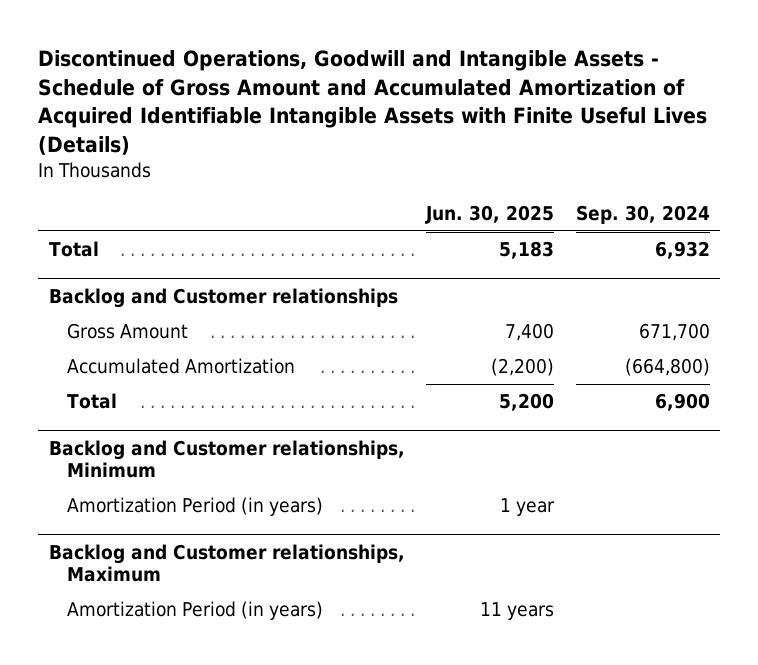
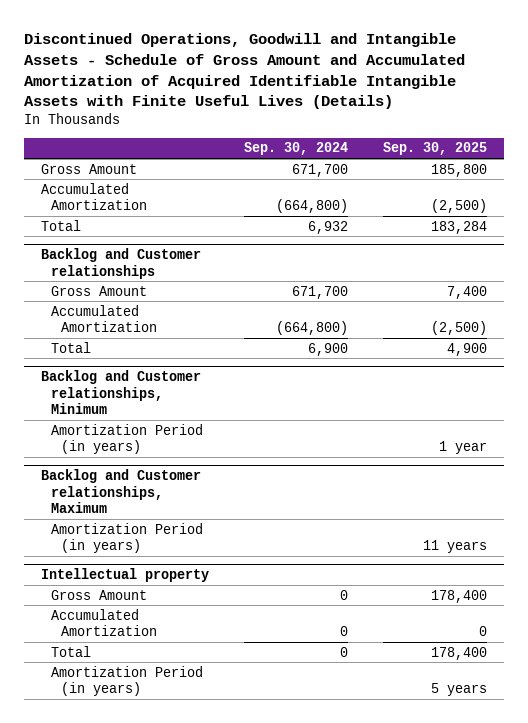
- | Jun. 30, 2025 | Sep. 30, 2024
+ | Sep. 30, 2024 | Sep. 30, 2025
+ Gross Amount | 671,700 | 185,800
+ Accumulated Amortization | (664,800) | (2,500)
+ Intellectual property
+ Gross Amount | 0 | 178,400
+ Accumulated Amortization | 0 | 0
+ Total | 0 | 178,400
+ Amortization Period (in years) | | 5 years

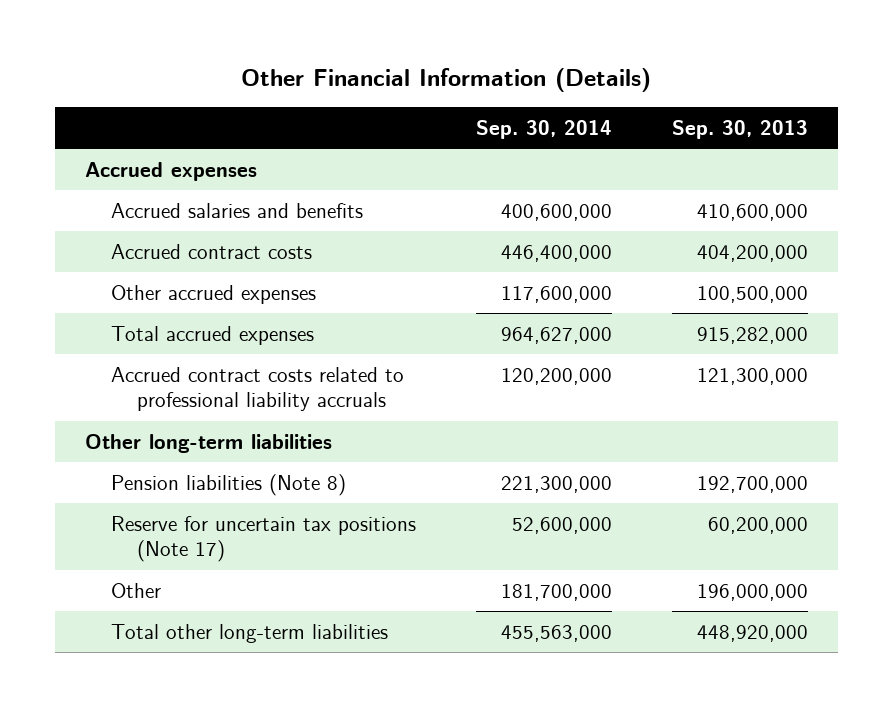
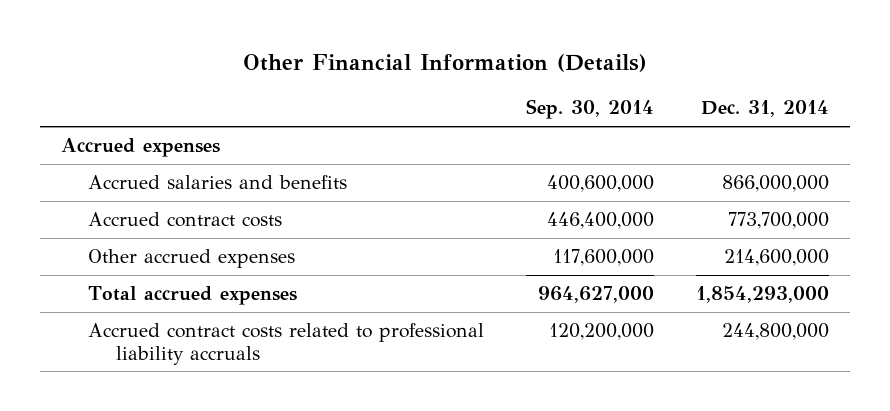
- | Sep. 30, 2014 | Sep. 30, 2013
+ | Sep. 30, 2014 | Dec. 31, 2014
- Other long-term liabilities
- Pension liabilities (Note 8) | 221,300,000 | 192,700,000
- Reserve for uncertain tax positions (Note 17) | 52,600,000 | 60,200,000
- Other | 181,700,000 | 196,000,000
- Total other long-term liabilities | 455,563,000 | 448,920,000

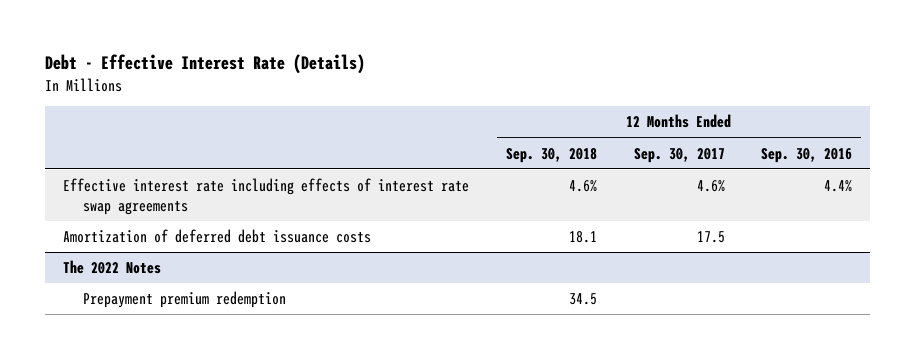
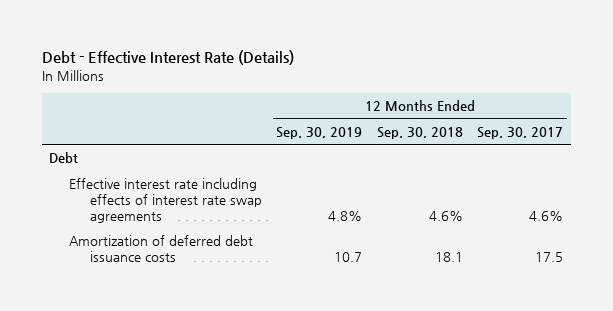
- | 12 Months Ended Sep. 30, 2018 | 12 Months Ended Sep. 30, 2017 | 12 Months Ended Sep. 30, 2016
+ | 12 Months Ended Sep. 30, 2019 | 12 Months Ended Sep. 30, 2018 | 12 Months Ended Sep. 30, 2017
+ Debt
- The 2022 Notes
- Prepayment premium redemption | 34.5 | |

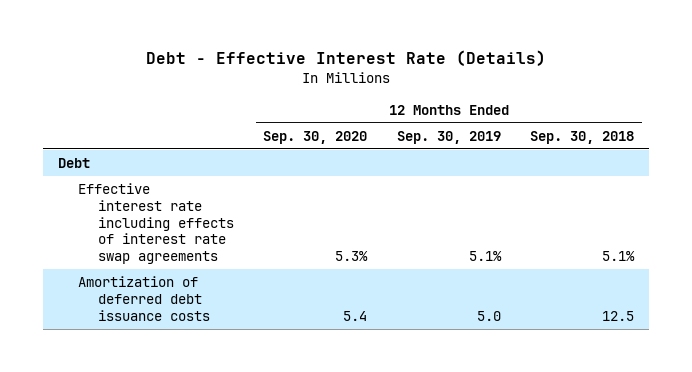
- | 12 Months Ended Sep. 30, 2019 | 12 Months Ended Sep. 30, 2018 | 12 Months Ended Sep. 30, 2017
+ | 12 Months Ended Sep. 30, 2020 | 12 Months Ended Sep. 30, 2019 | 12 Months Ended Sep. 30, 2018
- Effective interest rate including effects of interest rate swap agreements | 4.8% | 4.6% | 4.6%
- Amortization of deferred debt issuance costs | 10.7 | 18.1 | 17.5
+ Effective interest rate including effects of interest rate swap agreements | 5.3% | 5.1% | 5.1%
+ Amortization of deferred debt issuance costs | 5.4 | 5.0 | 12.5

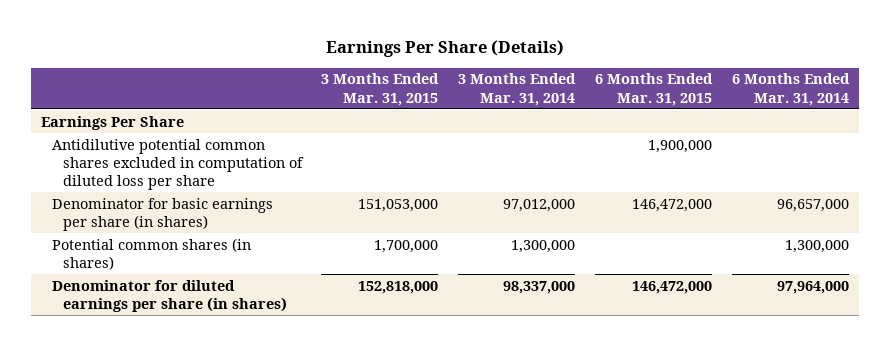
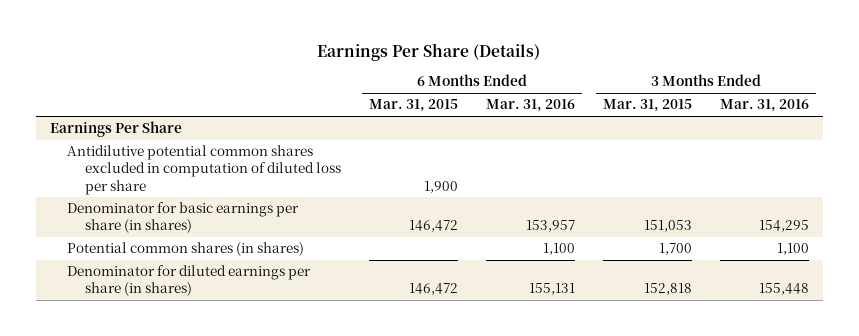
- | 3 Months Ended Mar. 31, 2015 | 3 Months Ended Mar. 31, 2014 | 6 Months Ended Mar. 31, 2015 | 6 Months Ended Mar. 31, 2014
+ | 6 Months Ended Mar. 31, 2015 | 6 Months Ended Mar. 31, 2016 | 3 Months Ended Mar. 31, 2015 | 3 Months Ended Mar. 31, 2016
- Antidilutive potential common shares excluded in computation of diluted loss per share | | | 1,900,000 |
- Denominator for basic earnings per share (in shares) | 151,053,000 | 97,012,000 | 146,472,000 | 96,657,000
- Potential common shares (in shares) | 1,700,000 | 1,300,000 | | 1,300,000
- Denominator for diluted earnings per share (in shares) | 152,818,000 | 98,337,000 | 146,472,000 | 97,964,000
+ Antidilutive potential common shares excluded in computation of diluted loss per share | 1,900 | | |
+ Denominator for basic earnings per share (in shares) | 146,472 | 153,957 | 151,053 | 154,295
+ Potential common shares (in shares) | | 1,100 | 1,700 | 1,100
+ Denominator for diluted earnings per share (in shares) | 146,472 | 155,131 | 152,818 | 155,448

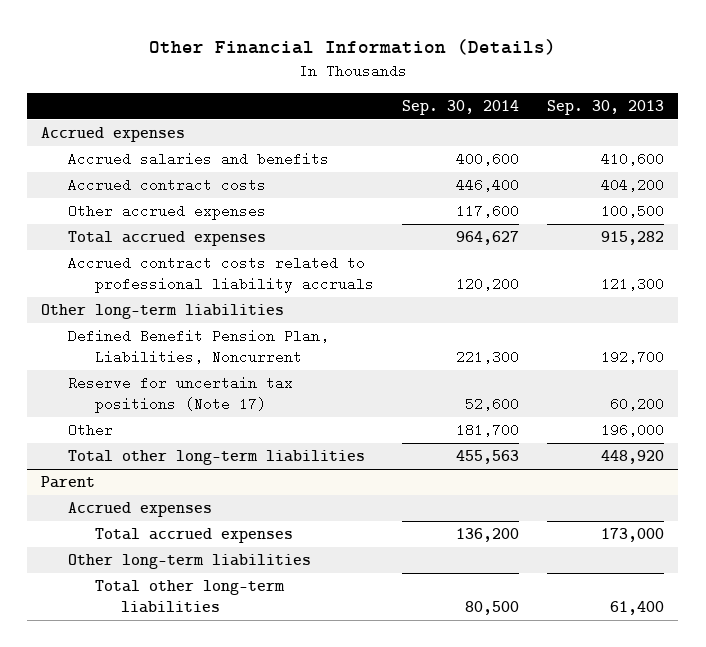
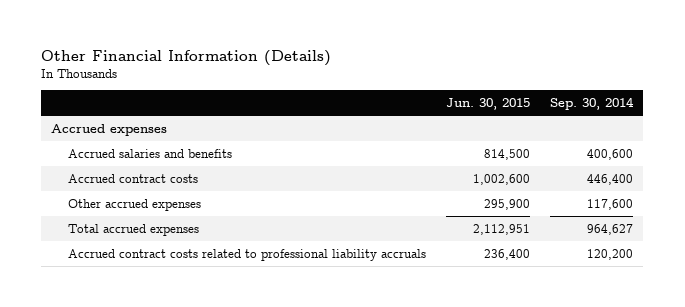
- | Sep. 30, 2014 | Sep. 30, 2013
+ | Jun. 30, 2015 | Sep. 30, 2014
- Other long-term liabilities
- Defined Benefit Pension Plan, Liabilities, Noncurrent | 221,300 | 192,700
- Reserve for uncertain tax positions (Note 17) | 52,600 | 60,200
- Other | 181,700 | 196,000
- Total other long-term liabilities | 455,563 | 448,920
- Parent
- Accrued expenses
- Total accrued expenses | 136,200 | 173,000
- Other long-term liabilities
- Total other long-term liabilities | 80,500 | 61,400

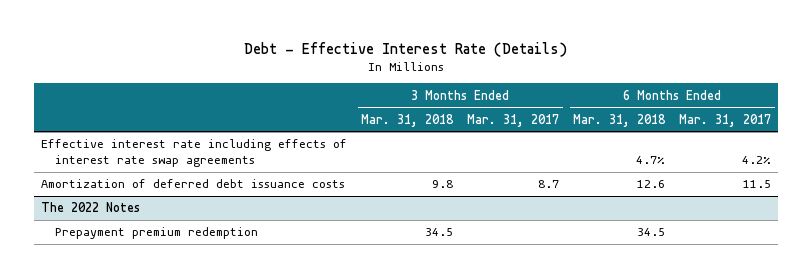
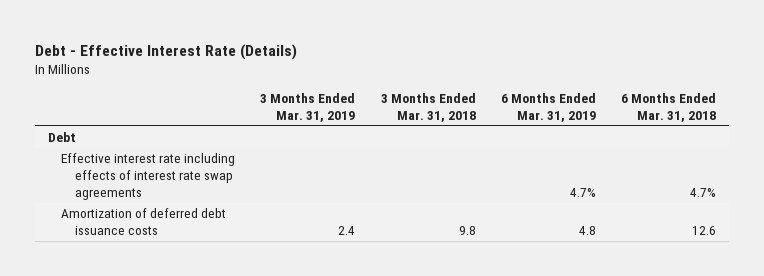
- | 3 Months Ended Mar. 31, 2018 | 3 Months Ended Mar. 31, 2017 | 6 Months Ended Mar. 31, 2018 | 6 Months Ended Mar. 31, 2017
+ | 3 Months Ended Mar. 31, 2019 | 3 Months Ended Mar. 31, 2018 | 6 Months Ended Mar. 31, 2019 | 6 Months Ended Mar. 31, 2018
+ Debt
- The 2022 Notes
- Prepayment premium redemption | 34.5 | | 34.5 |

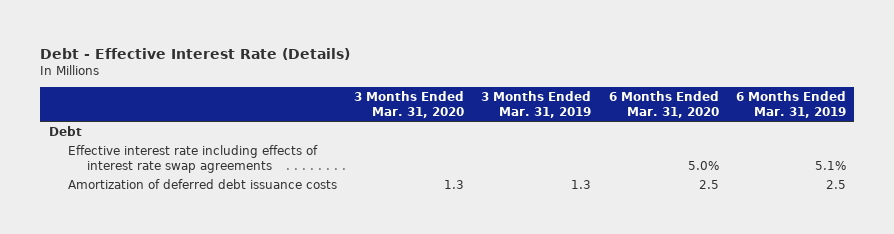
- | 3 Months Ended Mar. 31, 2019 | 3 Months Ended Mar. 31, 2018 | 6 Months Ended Mar. 31, 2019 | 6 Months Ended Mar. 31, 2018
+ | 3 Months Ended Mar. 31, 2020 | 3 Months Ended Mar. 31, 2019 | 6 Months Ended Mar. 31, 2020 | 6 Months Ended Mar. 31, 2019
- Effective interest rate including effects of interest rate swap agreements | | | 4.7% | 4.7%
- Amortization of deferred debt issuance costs | 2.4 | 9.8 | 4.8 | 12.6
+ Effective interest rate including effects of interest rate swap agreements | | | 5.0% | 5.1%
+ Amortization of deferred debt issuance costs | 1.3 | 1.3 | 2.5 | 2.5

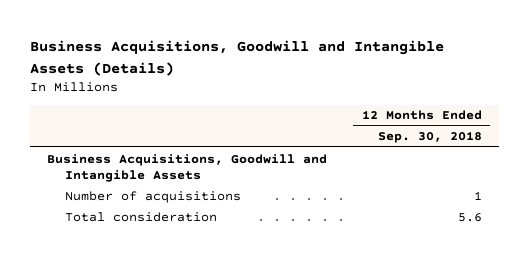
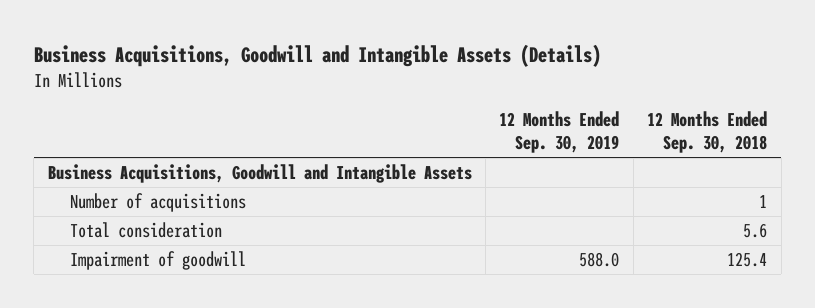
- | 12 Months Ended Sep. 30, 2018
+ | 12 Months Ended Sep. 30, 2019 | 12 Months Ended Sep. 30, 2018
+ Impairment of goodwill | 588.0 | 125.4

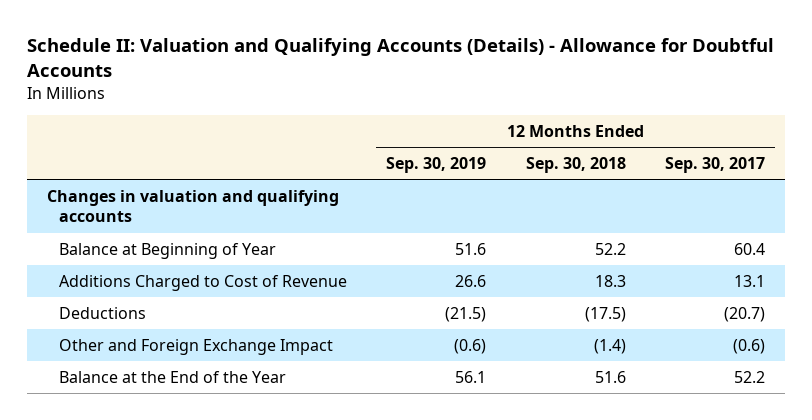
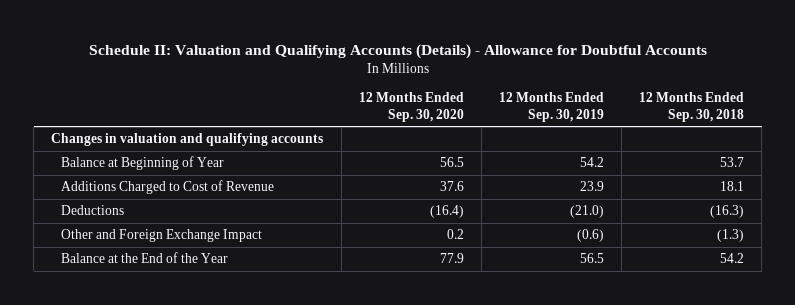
- | 12 Months Ended Sep. 30, 2019 | 12 Months Ended Sep. 30, 2018 | 12 Months Ended Sep. 30, 2017
+ | 12 Months Ended Sep. 30, 2020 | 12 Months Ended Sep. 30, 2019 | 12 Months Ended Sep. 30, 2018
- Balance at Beginning of Year | 51.6 | 52.2 | 60.4
- Additions Charged to Cost of Revenue | 26.6 | 18.3 | 13.1
- Deductions | (21.5) | (17.5) | (20.7)
- Other and Foreign Exchange Impact | (0.6) | (1.4) | (0.6)
- Balance at the End of the Year | 56.1 | 51.6 | 52.2
+ Balance at Beginning of Year | 56.5 | 54.2 | 53.7
+ Additions Charged to Cost of Revenue | 37.6 | 23.9 | 18.1
+ Deductions | (16.4) | (21.0) | (16.3)
+ Other and Foreign Exchange Impact | 0.2 | (0.6) | (1.3)
+ Balance at the End of the Year | 77.9 | 56.5 | 54.2

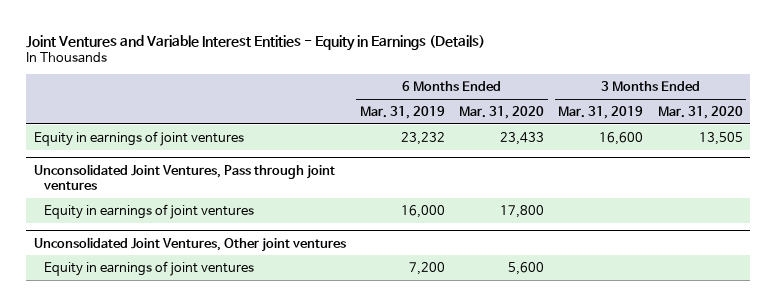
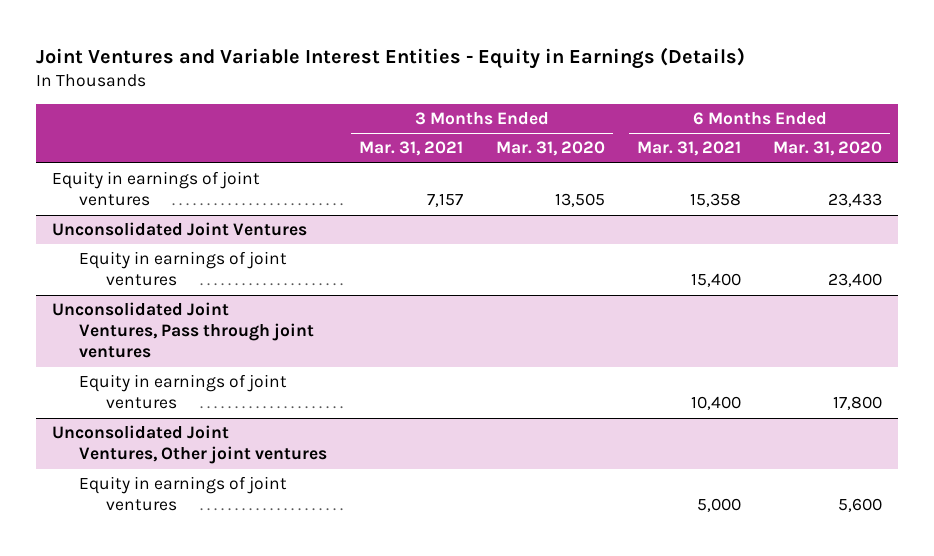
- | 6 Months Ended Mar. 31, 2019 | 6 Months Ended Mar. 31, 2020 | 3 Months Ended Mar. 31, 2019 | 3 Months Ended Mar. 31, 2020
+ | 3 Months Ended Mar. 31, 2021 | 3 Months Ended Mar. 31, 2020 | 6 Months Ended Mar. 31, 2021 | 6 Months Ended Mar. 31, 2020
+ Unconsolidated Joint Ventures
+ Equity in earnings of joint ventures | | | 15,400 | 23,400

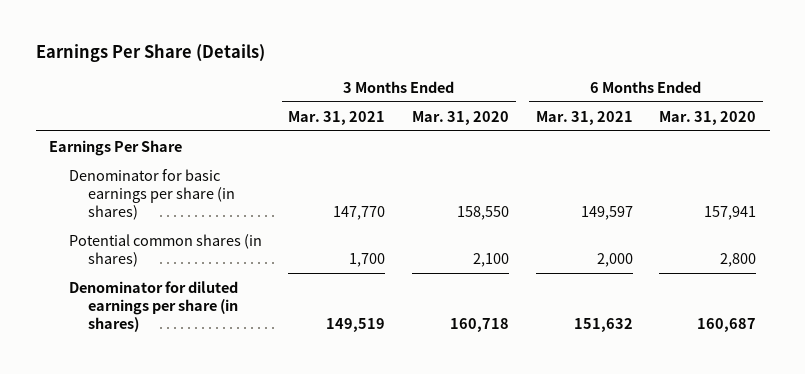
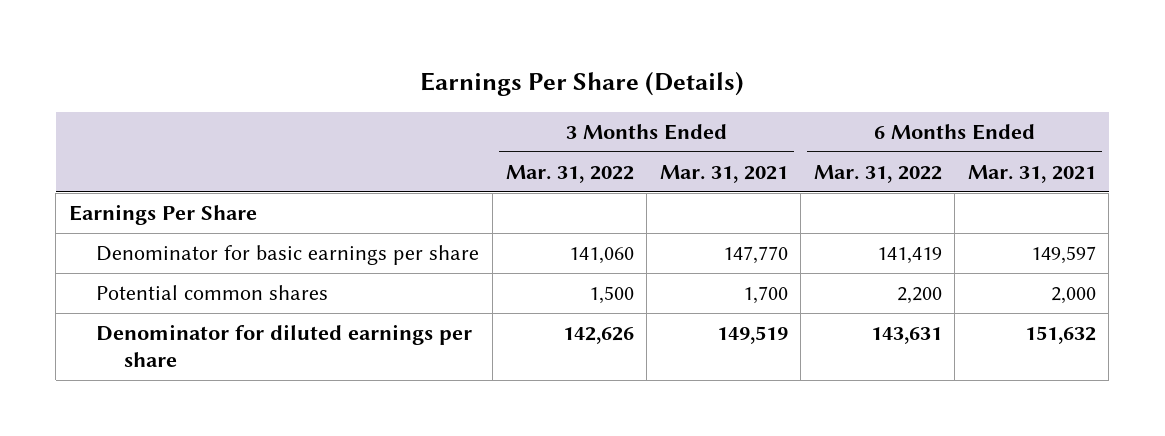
- | 3 Months Ended Mar. 31, 2021 | 3 Months Ended Mar. 31, 2020 | 6 Months Ended Mar. 31, 2021 | 6 Months Ended Mar. 31, 2020
+ | 3 Months Ended Mar. 31, 2022 | 3 Months Ended Mar. 31, 2021 | 6 Months Ended Mar. 31, 2022 | 6 Months Ended Mar. 31, 2021
- Denominator for basic earnings per share (in shares) | 147,770 | 158,550 | 149,597 | 157,941
- Potential common shares (in shares) | 1,700 | 2,100 | 2,000 | 2,800
- Denominator for diluted earnings per share (in shares) | 149,519 | 160,718 | 151,632 | 160,687
+ Denominator for basic earnings per share | 141,060 | 147,770 | 141,419 | 149,597
+ Potential common shares | 1,500 | 1,700 | 2,200 | 2,000
+ Denominator for diluted earnings per share | 142,626 | 149,519 | 143,631 | 151,632

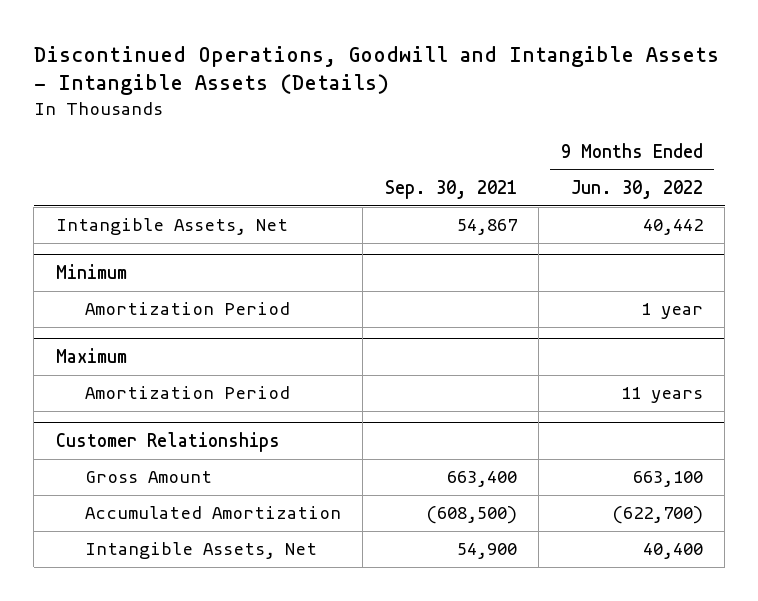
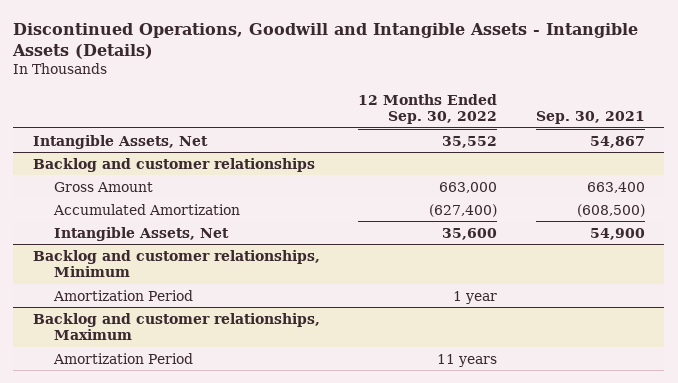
- | Sep. 30, 2021 | 9 Months Ended Jun. 30, 2022
+ | 12 Months Ended Sep. 30, 2022 | Sep. 30, 2021
- Minimum
- Amortization Period | | 1 year
- Maximum
- Amortization Period | | 11 years
- Customer Relationships
+ Backlog and customer relationships
+ Backlog and customer relationships, Minimum
+ Amortization Period | 1 year |
+ Backlog and customer relationships, Maximum
+ Amortization Period | 11 years |

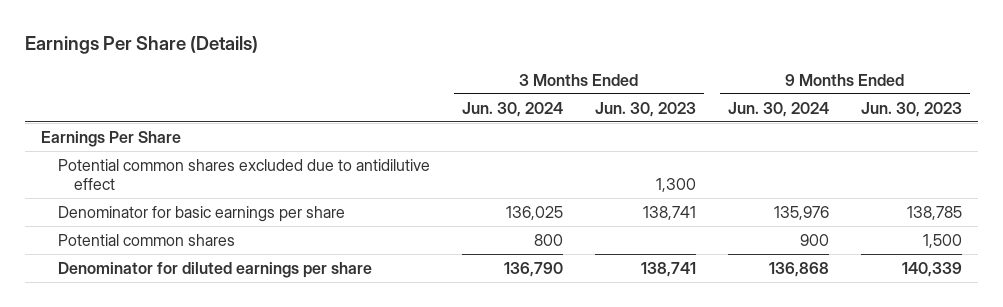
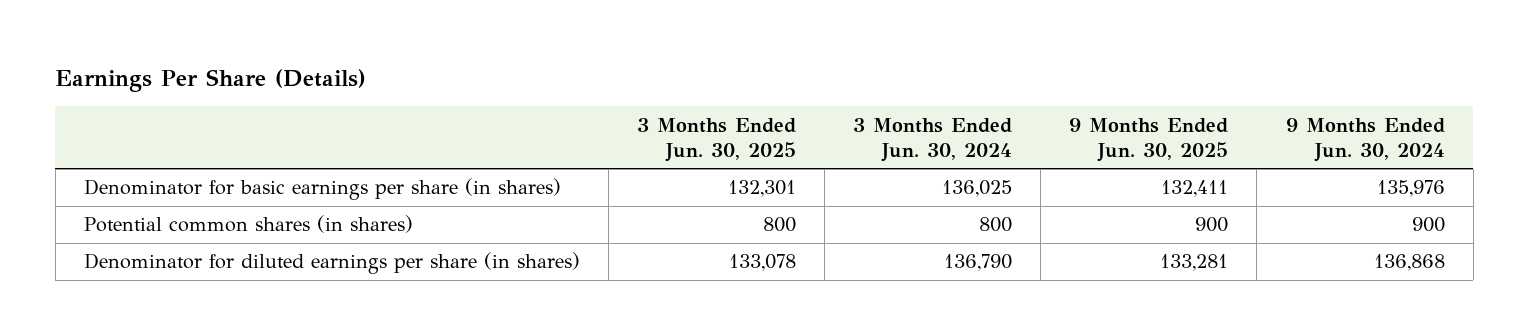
- | 3 Months Ended Jun. 30, 2024 | 3 Months Ended Jun. 30, 2023 | 9 Months Ended Jun. 30, 2024 | 9 Months Ended Jun. 30, 2023
+ | 3 Months Ended Jun. 30, 2025 | 3 Months Ended Jun. 30, 2024 | 9 Months Ended Jun. 30, 2025 | 9 Months Ended Jun. 30, 2024
- Earnings Per Share
- Potential common shares excluded due to antidilutive effect | | 1,300 | |
- Denominator for basic earnings per share | 136,025 | 138,741 | 135,976 | 138,785
- Potential common shares | 800 | | 900 | 1,500
- Denominator for diluted earnings per share | 136,790 | 138,741 | 136,868 | 140,339
+ Denominator for basic earnings per share (in shares) | 132,301 | 136,025 | 132,411 | 135,976
+ Potential common shares (in shares) | 800 | 800 | 900 | 900
+ Denominator for diluted earnings per share (in shares) | 133,078 | 136,790 | 133,281 | 136,868

